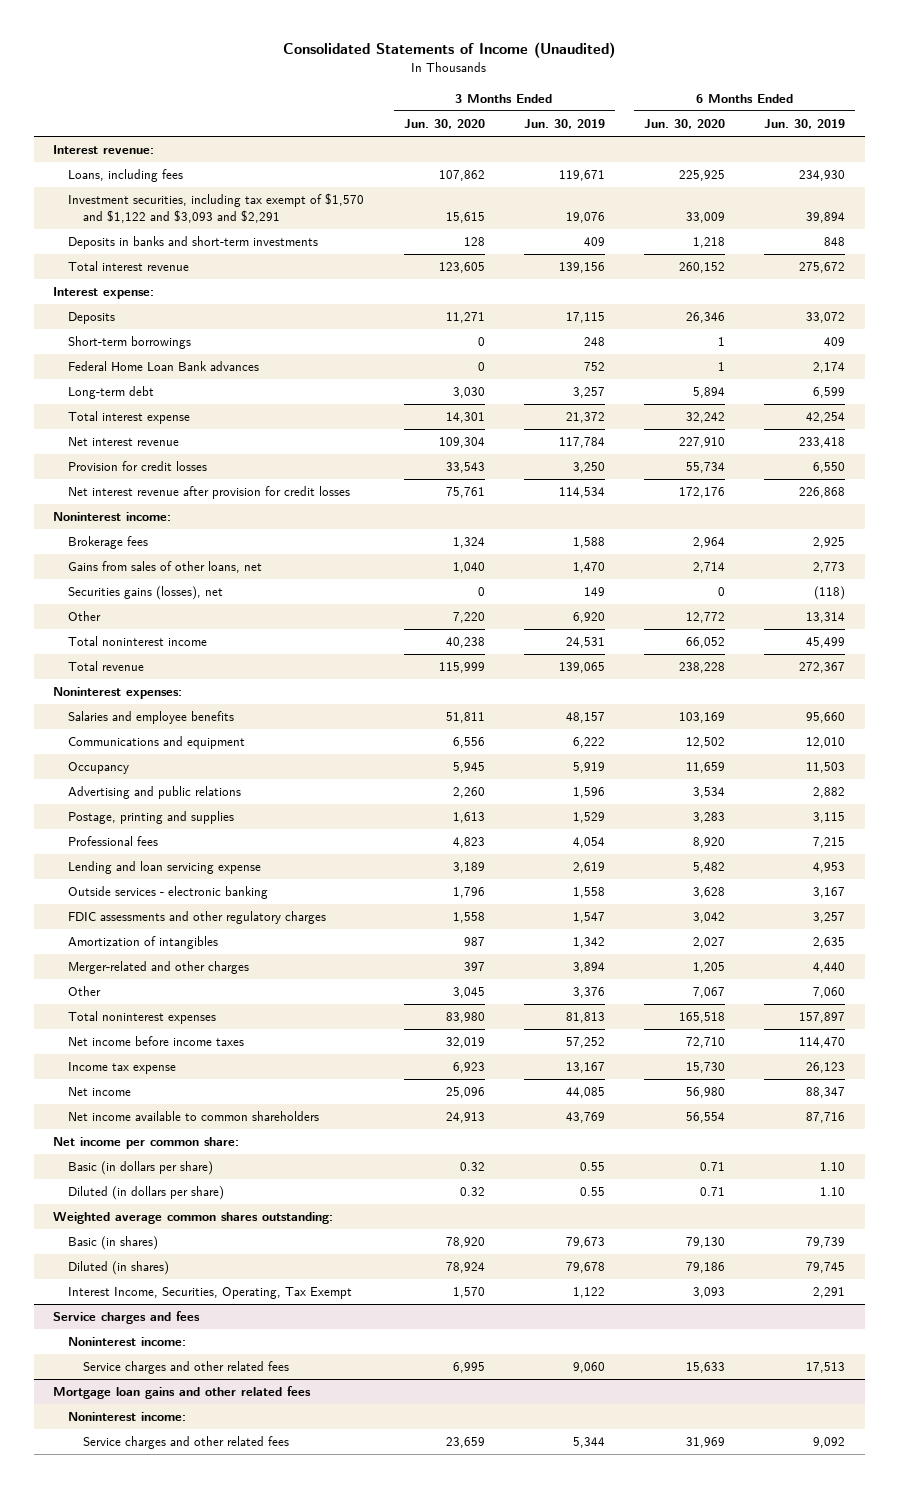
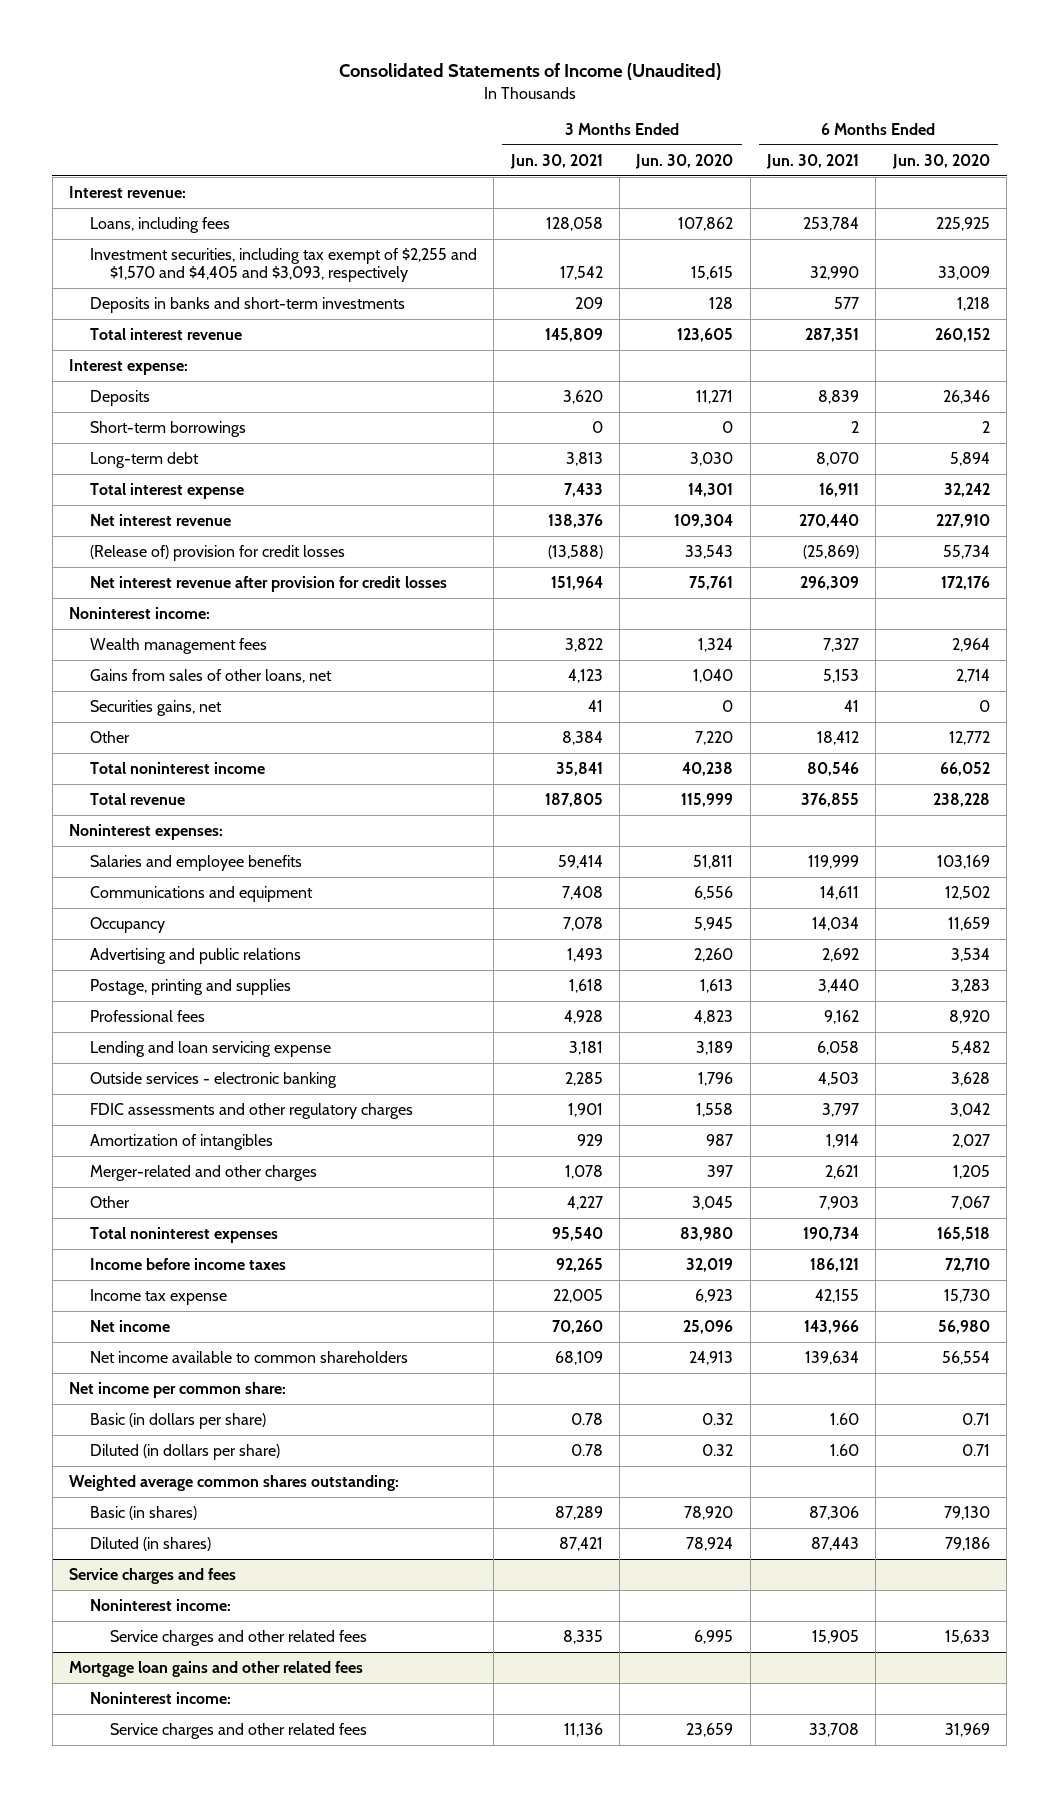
- | 3 Months Ended Jun. 30, 2020 | 3 Months Ended Jun. 30, 2019 | 6 Months Ended Jun. 30, 2020 | 6 Months Ended Jun. 30, 2019
+ | 3 Months Ended Jun. 30, 2021 | 3 Months Ended Jun. 30, 2020 | 6 Months Ended Jun. 30, 2021 | 6 Months Ended Jun. 30, 2020
- Investment securities, including tax exempt of $1,570 and $1,122 and $3,093 and $2,291 | 15,615 | 19,076 | 33,009 | 39,894
+ Investment securities, including tax exempt of $2,255 and $1,570 and $4,405 and $3,093, respectively | 17,542 | 15,615 | 32,990 | 33,009
- Short-term borrowings | 0 | 248 | 1 | 409
- Federal Home Loan Bank advances | 0 | 752 | 1 | 2,174
+ Short-term borrowings | 0 | 0 | 2 | 2
- Provision for credit losses | 33,543 | 3,250 | 55,734 | 6,550
+ (Release of) provision for credit losses | (13,588) | 33,543 | (25,869) | 55,734
- Brokerage fees | 1,324 | 1,588 | 2,964 | 2,925
+ Wealth management fees | 3,822 | 1,324 | 7,327 | 2,964
- Securities gains (losses), net | 0 | 149 | 0 | (118)
+ Securities gains, net | 41 | 0 | 41 | 0
- Net income before income taxes | 32,019 | 57,252 | 72,710 | 114,470
+ Income before income taxes | 92,265 | 32,019 | 186,121 | 72,710
- Interest Income, Securities, Operating, Tax Exempt | 1,570 | 1,122 | 3,093 | 2,291

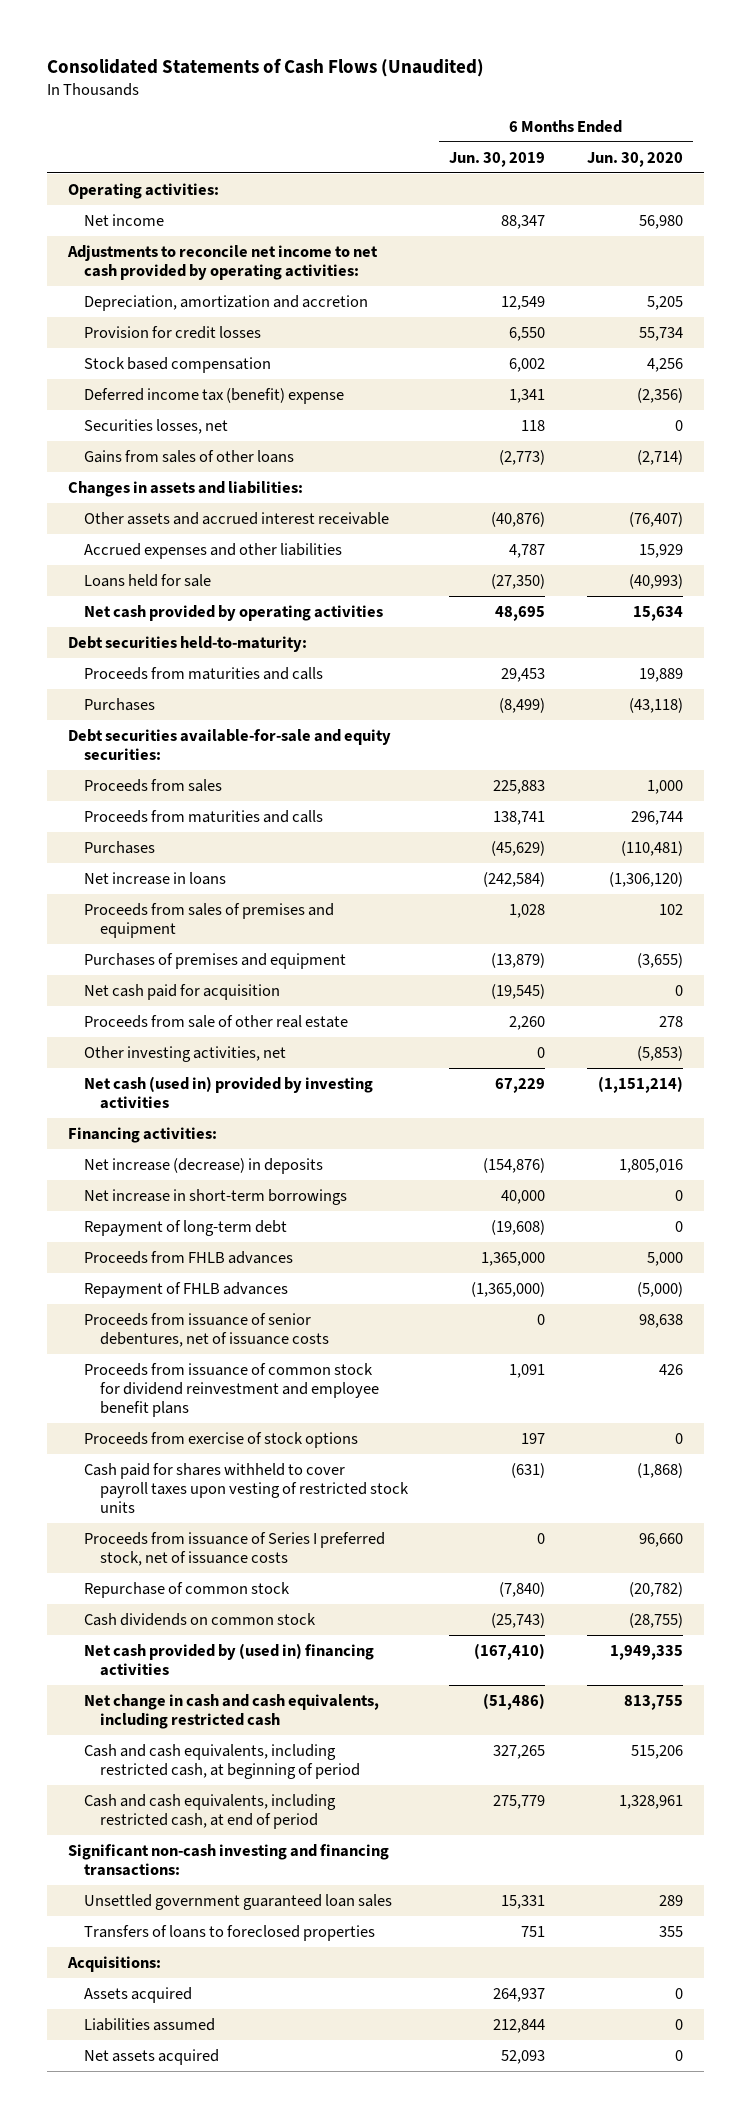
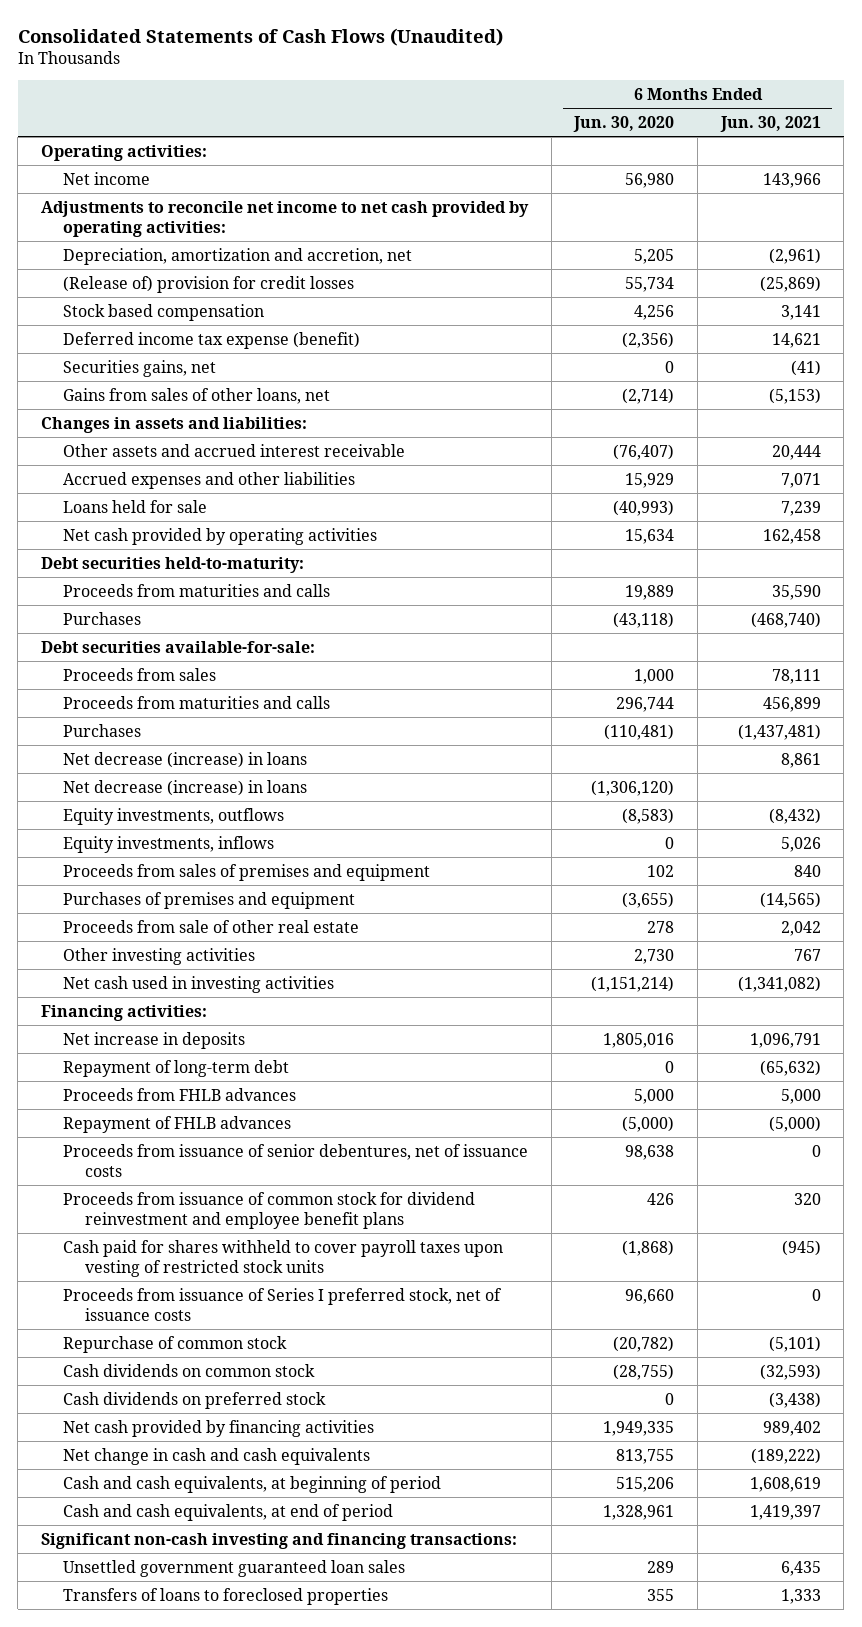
- | 6 Months Ended Jun. 30, 2019 | 6 Months Ended Jun. 30, 2020
+ | 6 Months Ended Jun. 30, 2020 | 6 Months Ended Jun. 30, 2021
- Depreciation, amortization and accretion | 12,549 | 5,205
- Provision for credit losses | 6,550 | 55,734
+ Depreciation, amortization and accretion, net | 5,205 | (2,961)
+ (Release of) provision for credit losses | 55,734 | (25,869)
- Deferred income tax (benefit) expense | 1,341 | (2,356)
- Securities losses, net | 118 | 0
- Gains from sales of other loans | (2,773) | (2,714)
+ Deferred income tax expense (benefit) | (2,356) | 14,621
+ Securities gains, net | 0 | (41)
+ Gains from sales of other loans, net | (2,714) | (5,153)
- Debt securities available-for-sale and equity securities:
+ Debt securities available-for-sale:
- Net increase in loans | (242,584) | (1,306,120)
+ Net decrease (increase) in loans | | 8,861
+ Net decrease (increase) in loans | (1,306,120) |
+ Equity investments, outflows | (8,583) | (8,432)
+ Equity investments, inflows | 0 | 5,026
- Net cash paid for acquisition | (19,545) | 0
- Other investing activities, net | 0 | (5,853)
- Net cash (used in) provided by investing activities | 67,229 | (1,151,214)
+ Other investing activities | 2,730 | 767
+ Net cash used in investing activities | (1,151,214) | (1,341,082)
- Net increase (decrease) in deposits | (154,876) | 1,805,016
- Net increase in short-term borrowings | 40,000 | 0
+ Net increase in deposits | 1,805,016 | 1,096,791
- Proceeds from exercise of stock options | 197 | 0
- Net cash provided by (used in) financing activities | (167,410) | 1,949,335
- Net change in cash and cash equivalents, including restricted cash | (51,486) | 813,755
- Cash and cash equivalents, including restricted cash, at beginning of period | 327,265 | 515,206
- Cash and cash equivalents, including restricted cash, at end of period | 275,779 | 1,328,961
+ Cash dividends on preferred stock | 0 | (3,438)
+ Net cash provided by financing activities | 1,949,335 | 989,402
+ Net change in cash and cash equivalents | 813,755 | (189,222)
+ Cash and cash equivalents, at beginning of period | 515,206 | 1,608,619
+ Cash and cash equivalents, at end of period | 1,328,961 | 1,419,397
- Acquisitions:
- Assets acquired | 264,937 | 0
- Liabilities assumed | 212,844 | 0
- Net assets acquired | 52,093 | 0

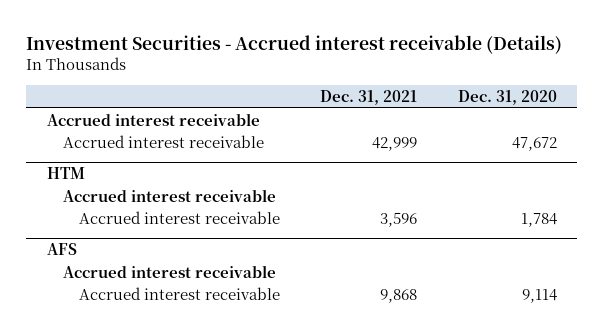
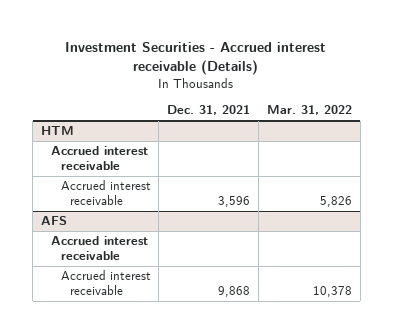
- | Dec. 31, 2021 | Dec. 31, 2020
+ | Dec. 31, 2021 | Mar. 31, 2022
- Accrued interest receivable
- Accrued interest receivable | 42,999 | 47,672

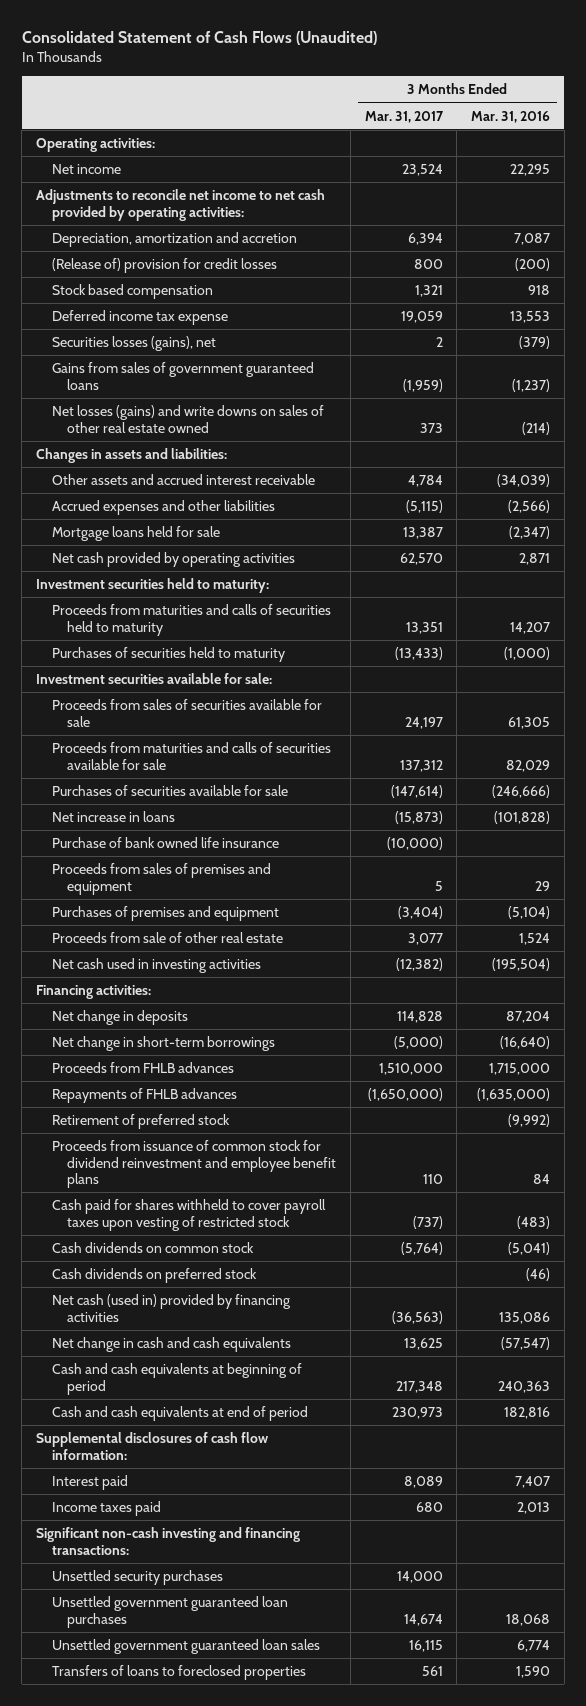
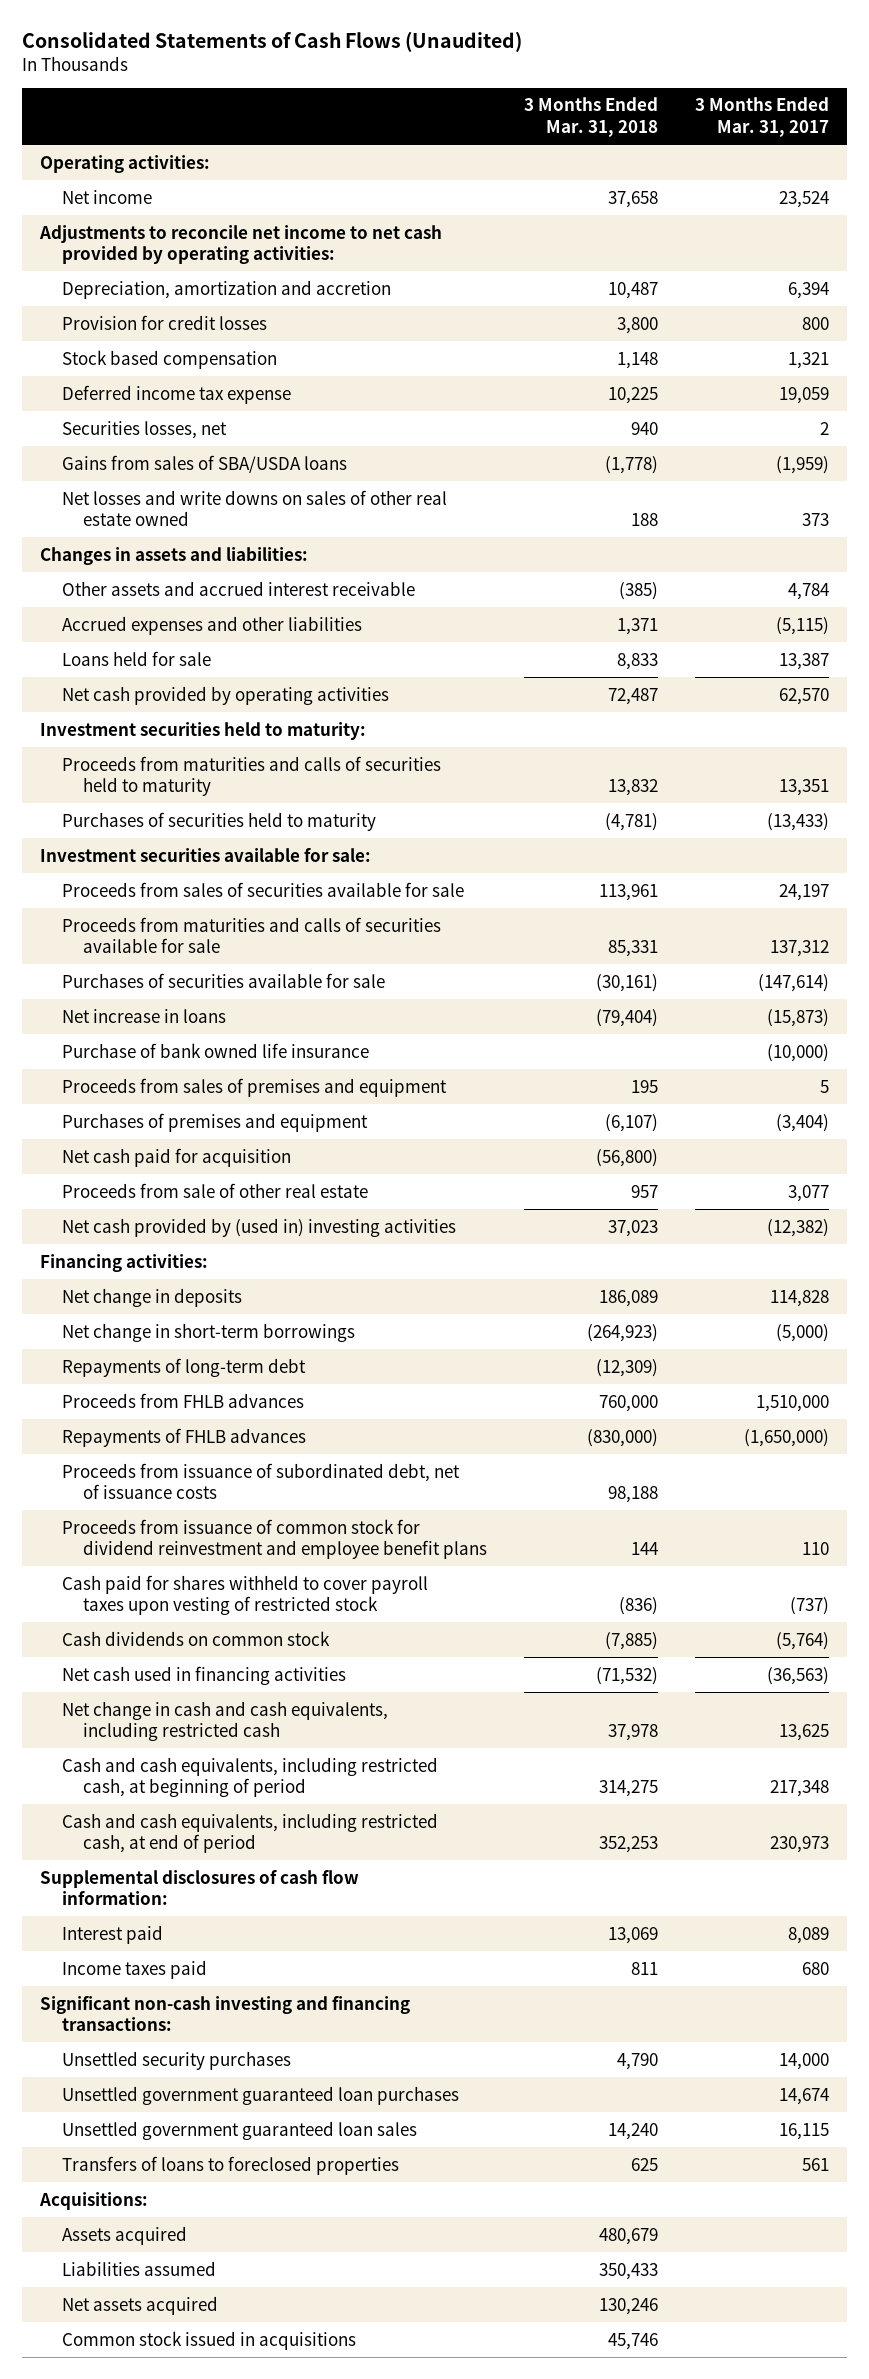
- Consolidated Statement of Cash Flows (Unaudited)
+ Consolidated Statements of Cash Flows (Unaudited)
- | 3 Months Ended Mar. 31, 2017 | 3 Months Ended Mar. 31, 2016
+ | 3 Months Ended Mar. 31, 2018 | 3 Months Ended Mar. 31, 2017
- (Release of) provision for credit losses | 800 | (200)
+ Provision for credit losses | 3,800 | 800
- Securities losses (gains), net | 2 | (379)
- Gains from sales of government guaranteed loans | (1,959) | (1,237)
- Net losses (gains) and write downs on sales of other real estate owned | 373 | (214)
+ Securities losses, net | 940 | 2
+ Gains from sales of SBA/USDA loans | (1,778) | (1,959)
+ Net losses and write downs on sales of other real estate owned | 188 | 373
- Mortgage loans held for sale | 13,387 | (2,347)
+ Loans held for sale | 8,833 | 13,387
+ Net cash paid for acquisition | (56,800) |
- Net cash used in investing activities | (12,382) | (195,504)
+ Net cash provided by (used in) investing activities | 37,023 | (12,382)
+ Repayments of long-term debt | (12,309) |
- Retirement of preferred stock | | (9,992)
+ Proceeds from issuance of subordinated debt, net of issuance costs | 98,188 |
- Cash dividends on preferred stock | | (46)
- Net cash (used in) provided by financing activities | (36,563) | 135,086
- Net change in cash and cash equivalents | 13,625 | (57,547)
- Cash and cash equivalents at beginning of period | 217,348 | 240,363
- Cash and cash equivalents at end of period | 230,973 | 182,816
+ Net cash used in financing activities | (71,532) | (36,563)
+ Net change in cash and cash equivalents, including restricted cash | 37,978 | 13,625
+ Cash and cash equivalents, including restricted cash, at beginning of period | 314,275 | 217,348
+ Cash and cash equivalents, including restricted cash, at end of period | 352,253 | 230,973
+ Acquisitions:
+ Assets acquired | 480,679 |
+ Liabilities assumed | 350,433 |
+ Net assets acquired | 130,246 |
+ Common stock issued in acquisitions | 45,746 |

